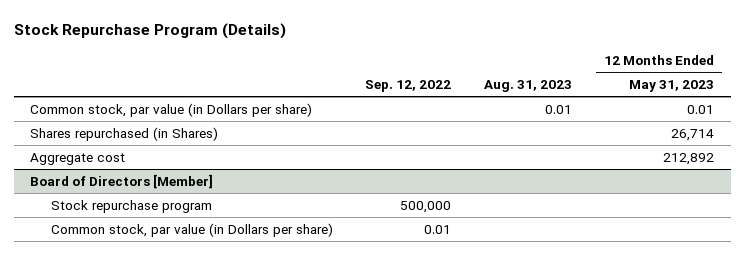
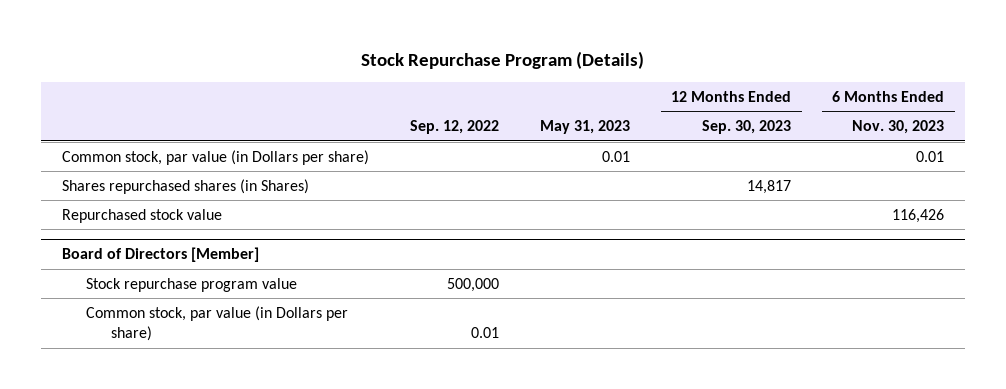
- | Sep. 12, 2022 | Aug. 31, 2023 | 12 Months Ended May 31, 2023
+ | Sep. 12, 2022 | May 31, 2023 | 12 Months Ended Sep. 30, 2023 | 6 Months Ended Nov. 30, 2023
- Shares repurchased (in Shares) | | | 26,714
- Aggregate cost | | | 212,892
+ Shares repurchased shares (in Shares) | | | 14,817 |
+ Repurchased stock value | | | | 116,426
@ Board of Directors [Member]
- Stock repurchase program | 500,000 | |
+ Stock repurchase program value | 500,000 | | |

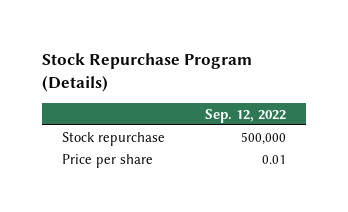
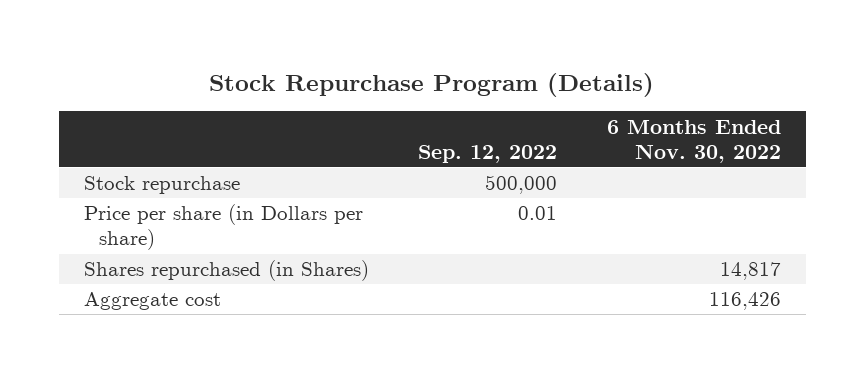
- | Sep. 12, 2022
+ | Sep. 12, 2022 | 6 Months Ended Nov. 30, 2022
- Price per share | 0.01
+ Price per share (in Dollars per share) | 0.01 |
+ Shares repurchased (in Shares) | | 14,817
+ Aggregate cost | | 116,426

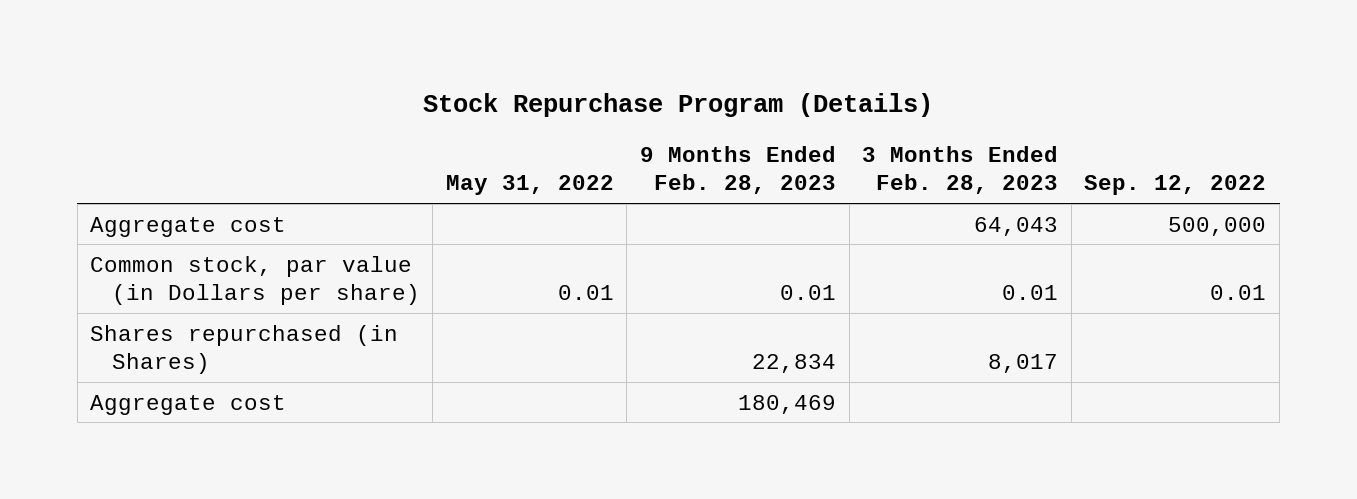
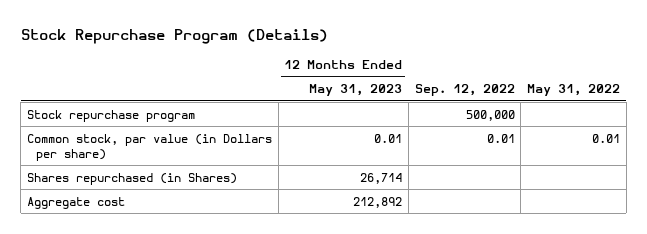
- | May 31, 2022 | 9 Months Ended Feb. 28, 2023 | 3 Months Ended Feb. 28, 2023 | Sep. 12, 2022
+ | 12 Months Ended May 31, 2023 | Sep. 12, 2022 | May 31, 2022
- Aggregate cost | | | 64,043 | 500,000
+ Stock repurchase program | | 500,000 |

